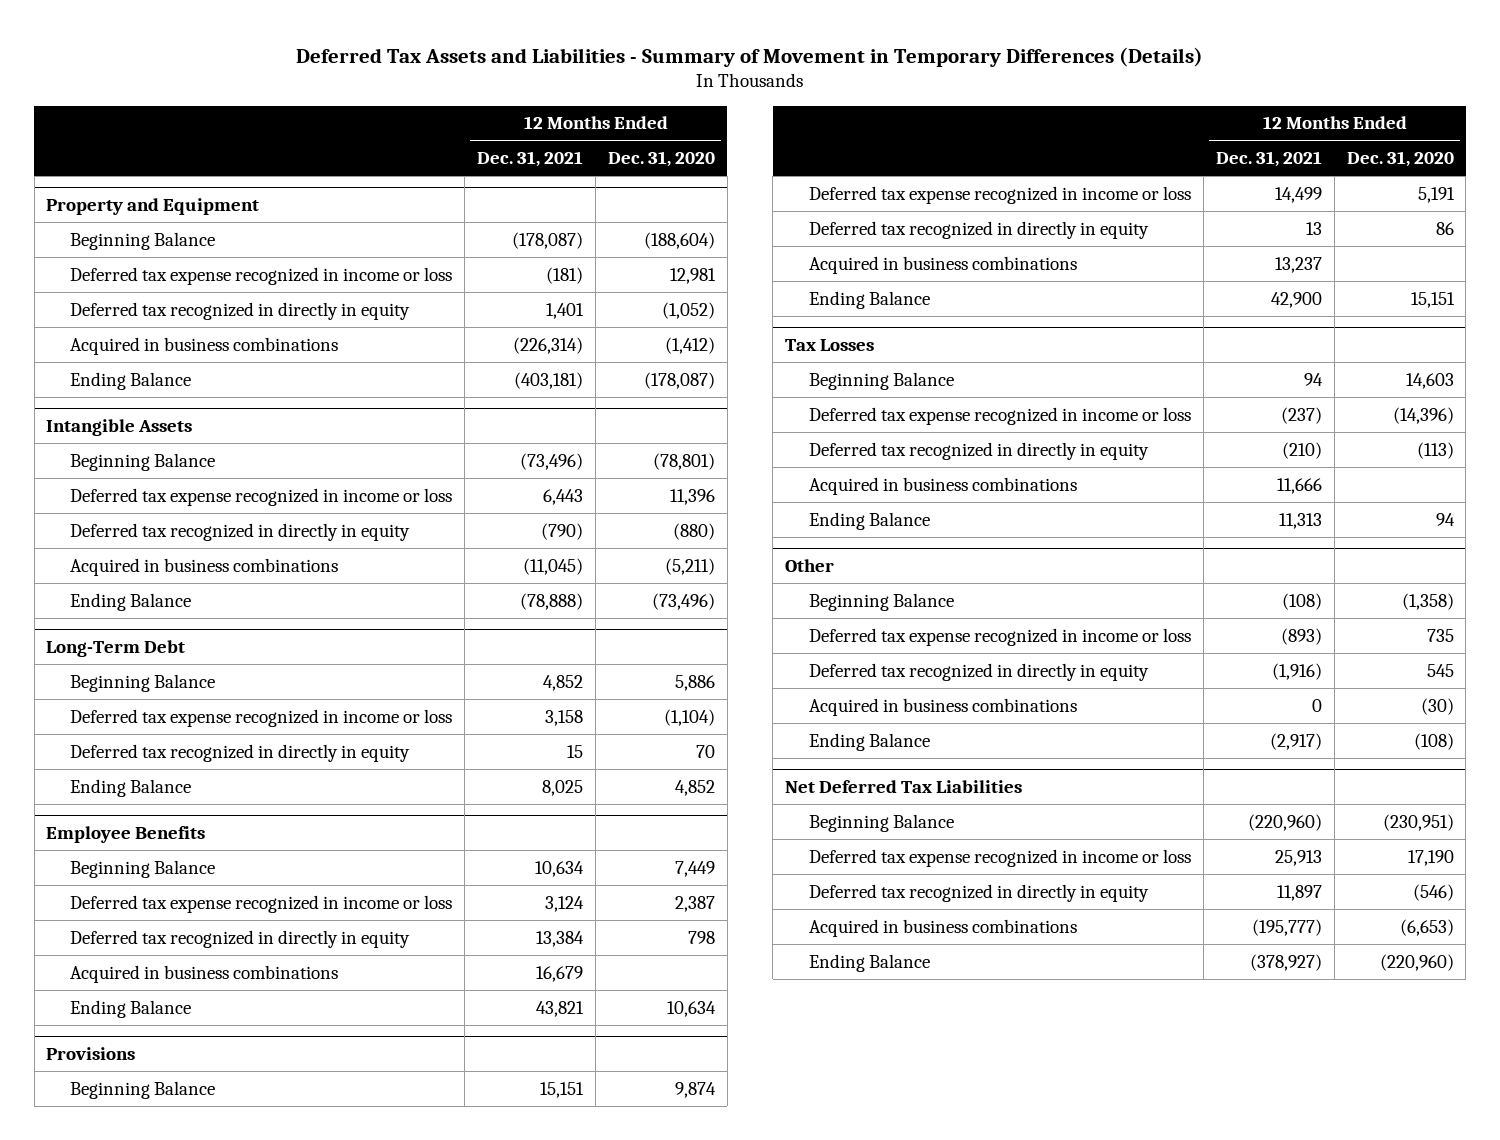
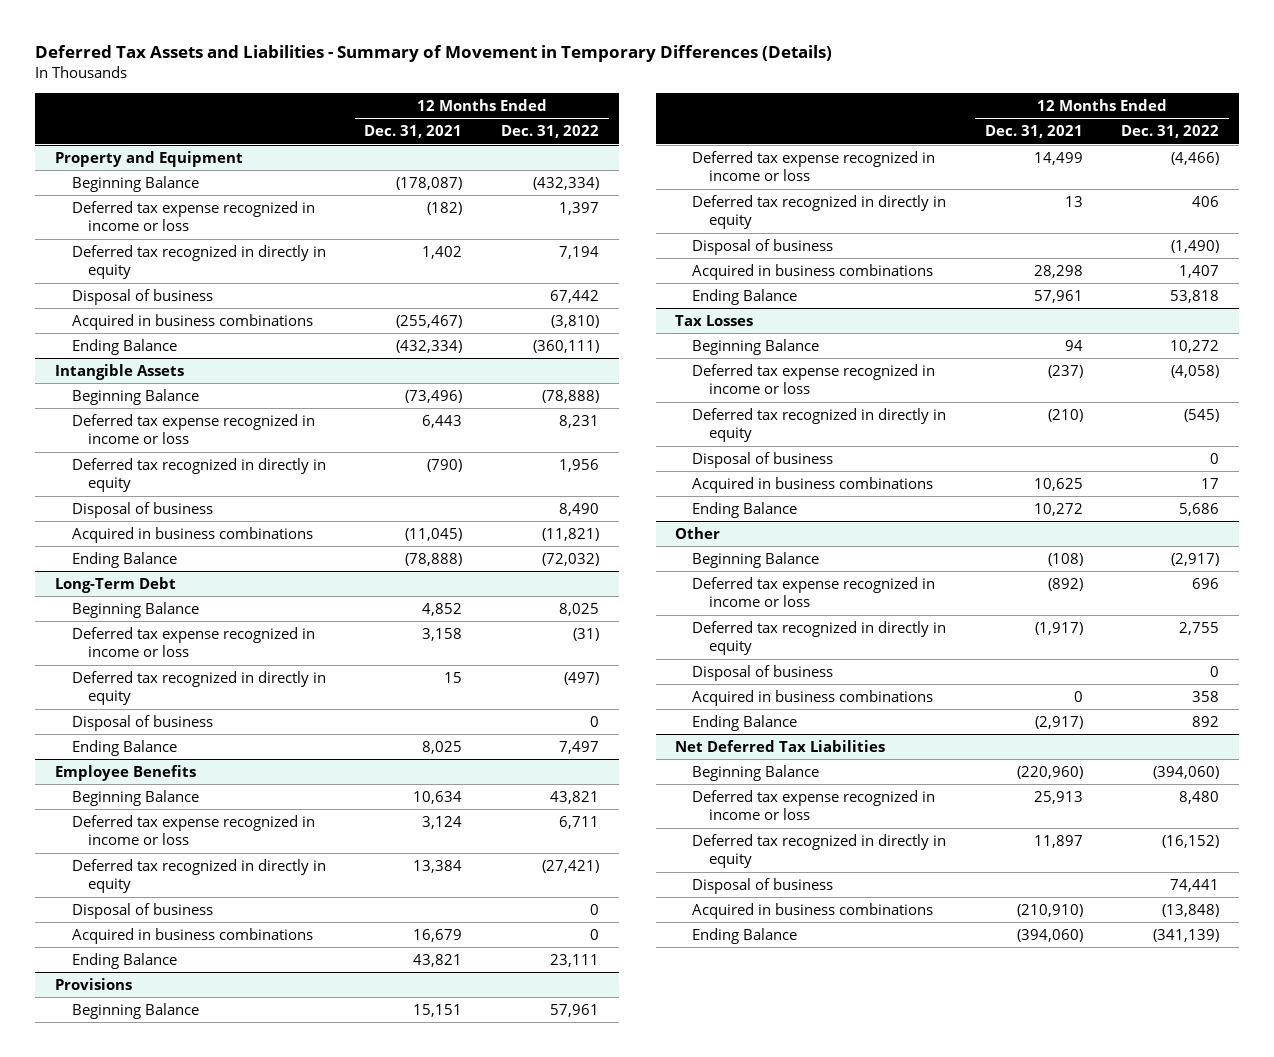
- | 12 Months Ended Dec. 31, 2021 | 12 Months Ended Dec. 31, 2020
+ | 12 Months Ended Dec. 31, 2021 | 12 Months Ended Dec. 31, 2022
@ Property and Equipment
- Deferred tax expense recognized in income or loss | (181) | 12,981
- Deferred tax recognized in directly in equity | 1,401 | (1,052)
- Acquired in business combinations | (226,314) | (1,412)
- Ending Balance | (403,181) | (178,087)
+ Deferred tax expense recognized in income or loss | (182) | 1,397
+ Deferred tax recognized in directly in equity | 1,402 | 7,194
+ Disposal of business | | 67,442
+ Acquired in business combinations | (255,467) | (3,810)
+ Ending Balance | (432,334) | (360,111)
@ Intangible Assets
+ Disposal of business | | 8,490
@ Long-Term Debt
+ Disposal of business | | 0
@ Employee Benefits
+ Disposal of business | | 0
@ Provisions
- Acquired in business combinations | 13,237 |
- Ending Balance | 42,900 | 15,151
+ Disposal of business | | (1,490)
+ Acquired in business combinations | 28,298 | 1,407
+ Ending Balance | 57,961 | 53,818
@ Tax Losses
- Acquired in business combinations | 11,666 |
- Ending Balance | 11,313 | 94
+ Disposal of business | | 0
+ Acquired in business combinations | 10,625 | 17
+ Ending Balance | 10,272 | 5,686
@ Other
- Deferred tax expense recognized in income or loss | (893) | 735
- Deferred tax recognized in directly in equity | (1,916) | 545
+ Deferred tax expense recognized in income or loss | (892) | 696
+ Deferred tax recognized in directly in equity | (1,917) | 2,755
+ Disposal of business | | 0
@ Net Deferred Tax Liabilities
- Acquired in business combinations | (195,777) | (6,653)
- Ending Balance | (378,927) | (220,960)
+ Disposal of business | | 74,441
+ Acquired in business combinations | (210,910) | (13,848)
+ Ending Balance | (394,060) | (341,139)

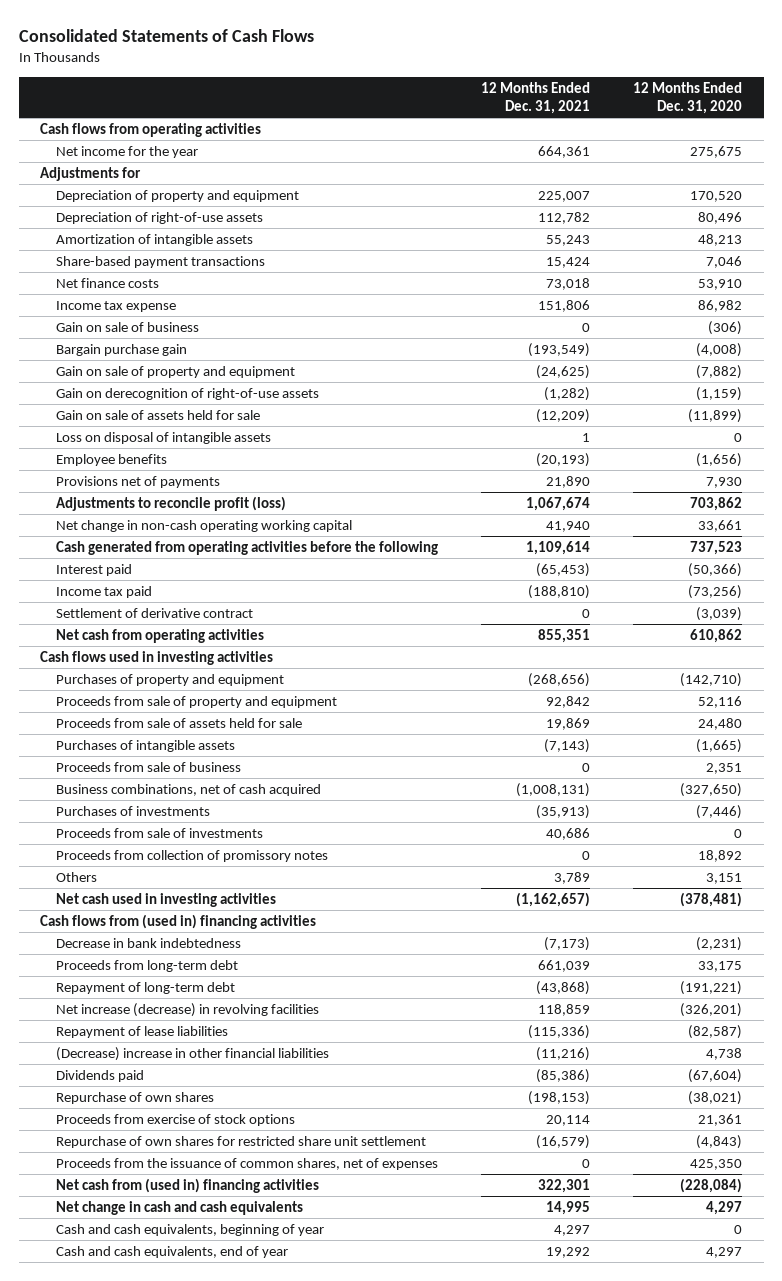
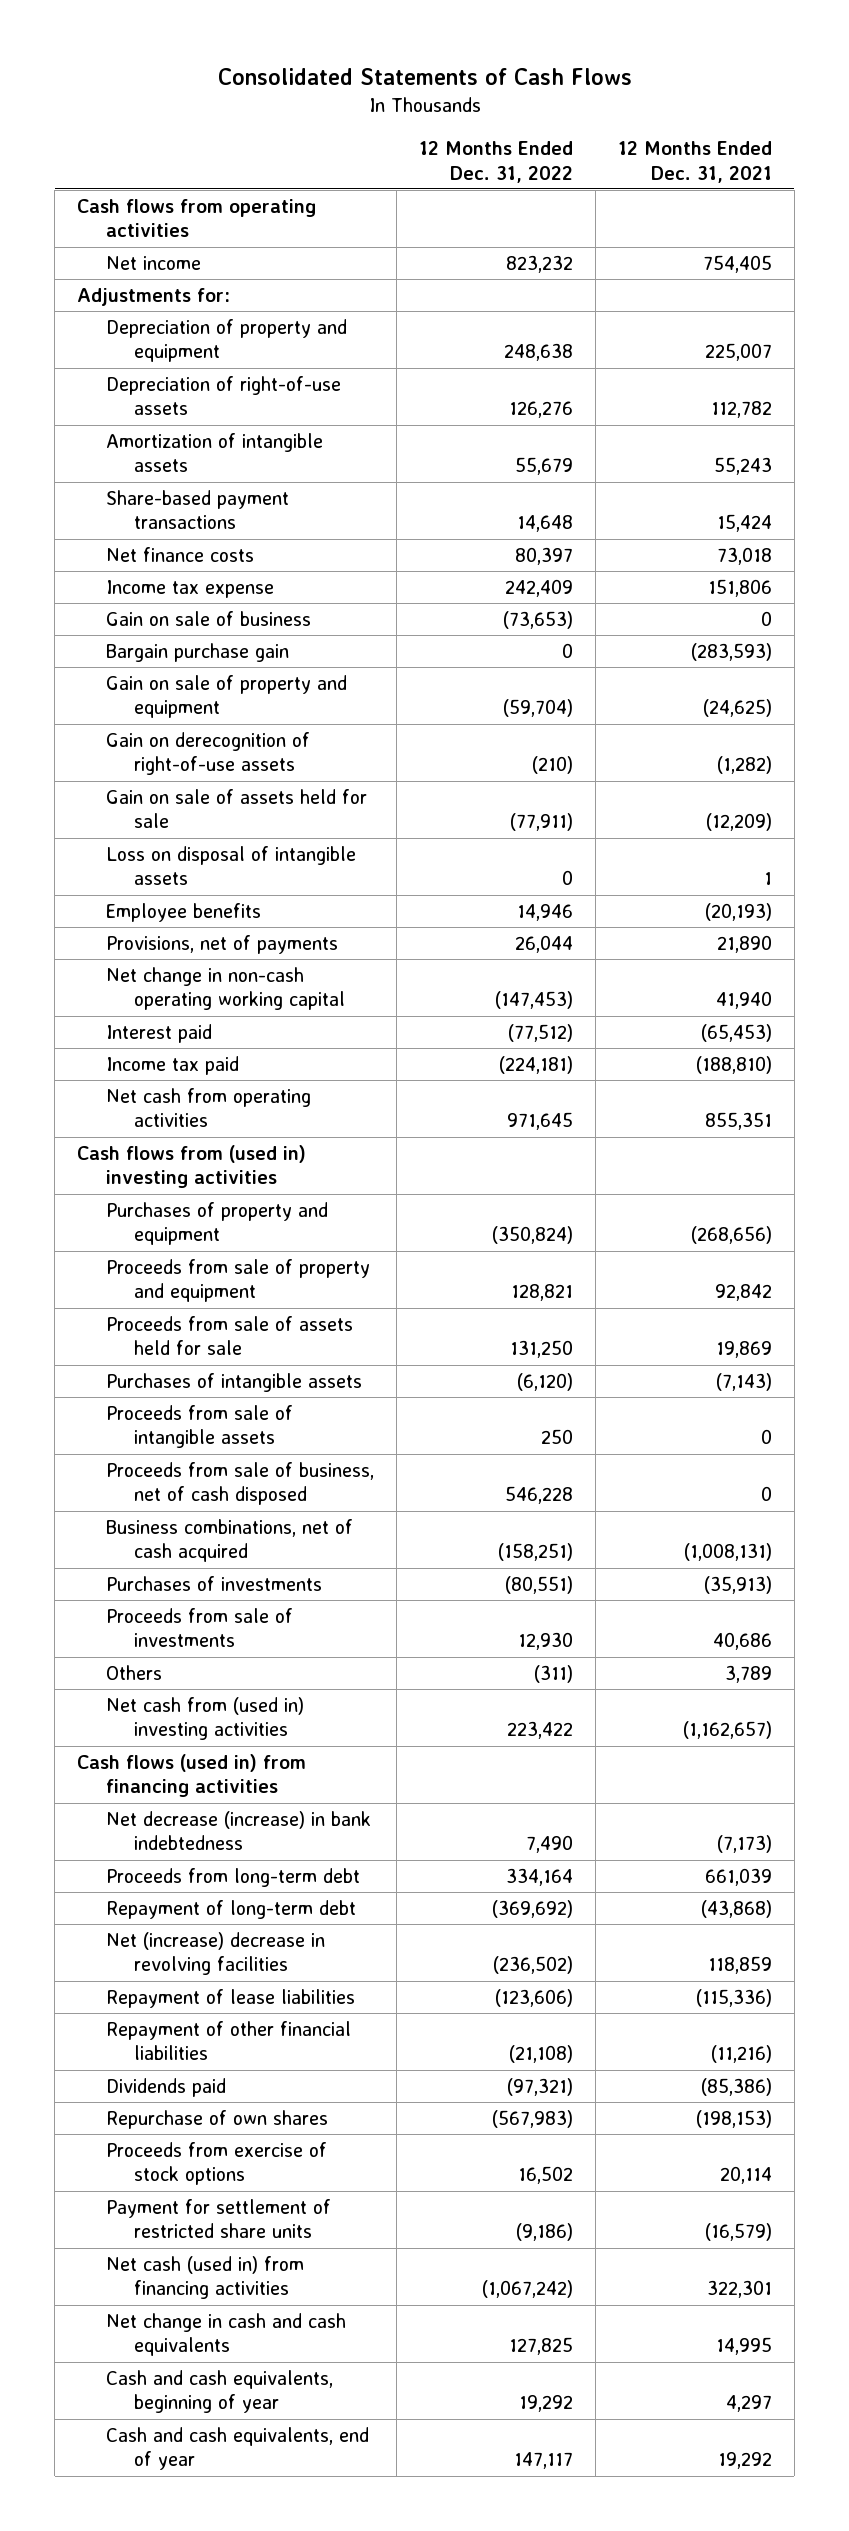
- | 12 Months Ended Dec. 31, 2021 | 12 Months Ended Dec. 31, 2020
+ | 12 Months Ended Dec. 31, 2022 | 12 Months Ended Dec. 31, 2021
- Net income for the year | 664,361 | 275,675
- Adjustments for
+ Net income | 823,232 | 754,405
+ Adjustments for:
- Bargain purchase gain | (193,549) | (4,008)
+ Bargain purchase gain | 0 | (283,593)
- Provisions net of payments | 21,890 | 7,930
- Adjustments to reconcile profit (loss) | 1,067,674 | 703,862
+ Provisions, net of payments | 26,044 | 21,890
- Cash generated from operating activities before the following | 1,109,614 | 737,523
- Settlement of derivative contract | 0 | (3,039)
- Cash flows used in investing activities
+ Cash flows from (used in) investing activities
- Proceeds from sale of business | 0 | 2,351
+ Proceeds from sale of intangible assets | 250 | 0
+ Proceeds from sale of business, net of cash disposed | 546,228 | 0
- Proceeds from collection of promissory notes | 0 | 18,892
- Net cash used in investing activities | (1,162,657) | (378,481)
- Cash flows from (used in) financing activities
- Decrease in bank indebtedness | (7,173) | (2,231)
+ Net cash from (used in) investing activities | 223,422 | (1,162,657)
+ Cash flows (used in) from financing activities
+ Net decrease (increase) in bank indebtedness | 7,490 | (7,173)
- Net increase (decrease) in revolving facilities | 118,859 | (326,201)
+ Net (increase) decrease in revolving facilities | (236,502) | 118,859
- (Decrease) increase in other financial liabilities | (11,216) | 4,738
+ Repayment of other financial liabilities | (21,108) | (11,216)
- Repurchase of own shares for restricted share unit settlement | (16,579) | (4,843)
- Proceeds from the issuance of common shares, net of expenses | 0 | 425,350
- Net cash from (used in) financing activities | 322,301 | (228,084)
+ Payment for settlement of restricted share units | (9,186) | (16,579)
+ Net cash (used in) from financing activities | (1,067,242) | 322,301

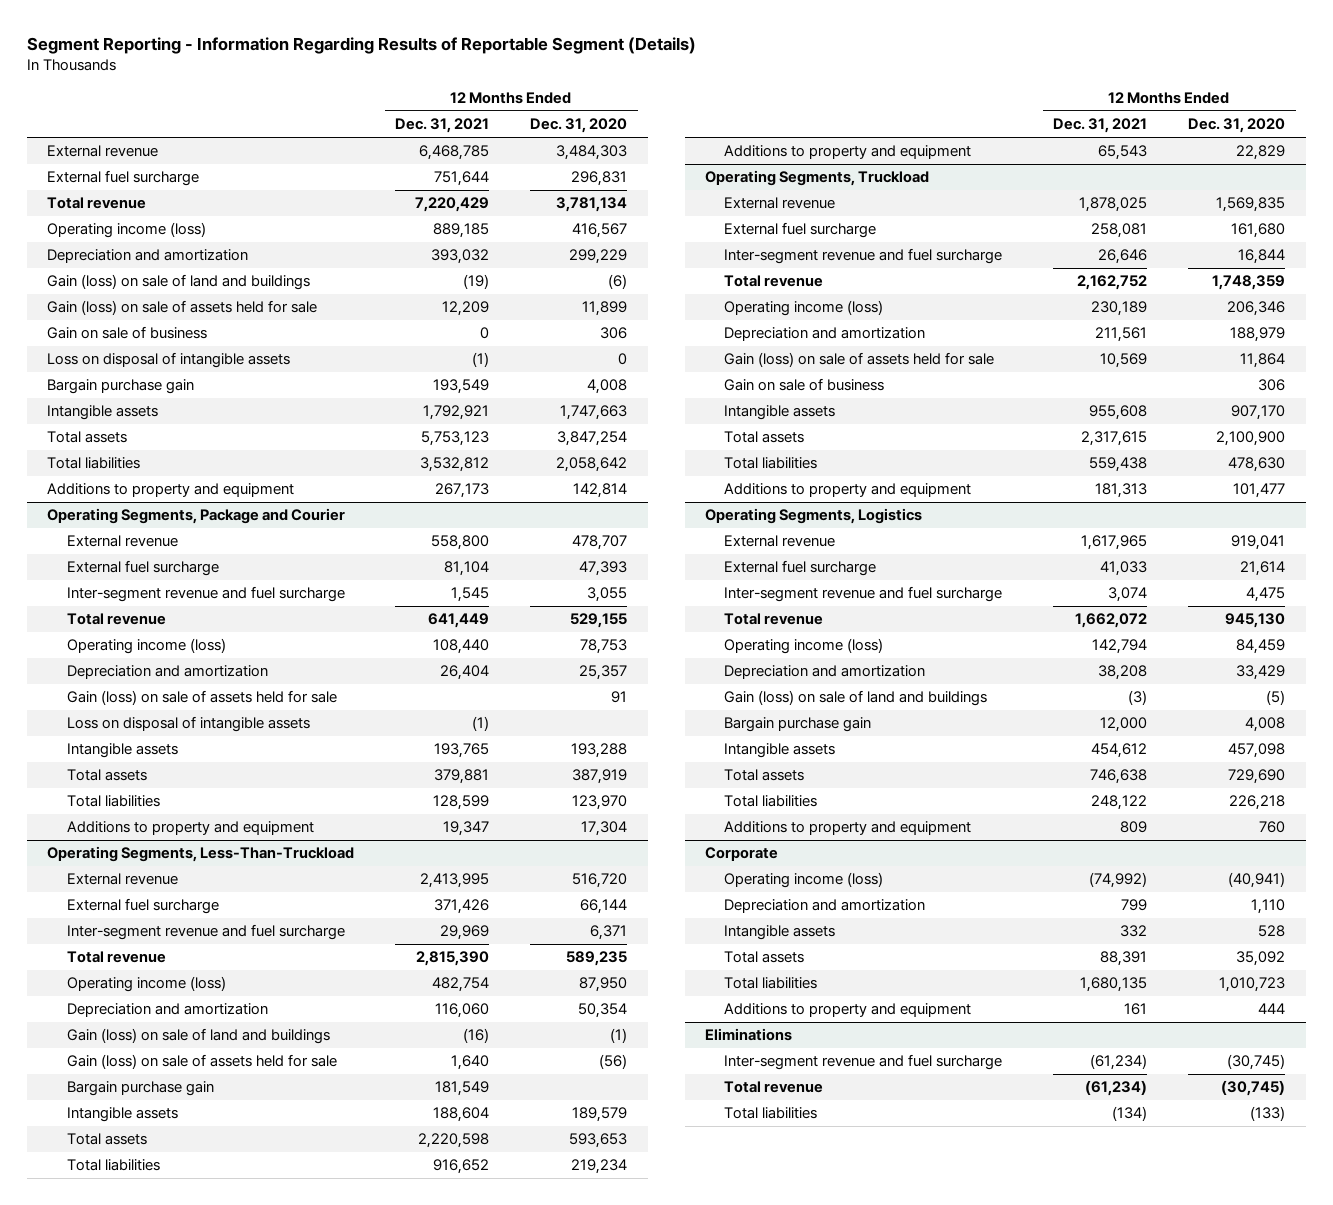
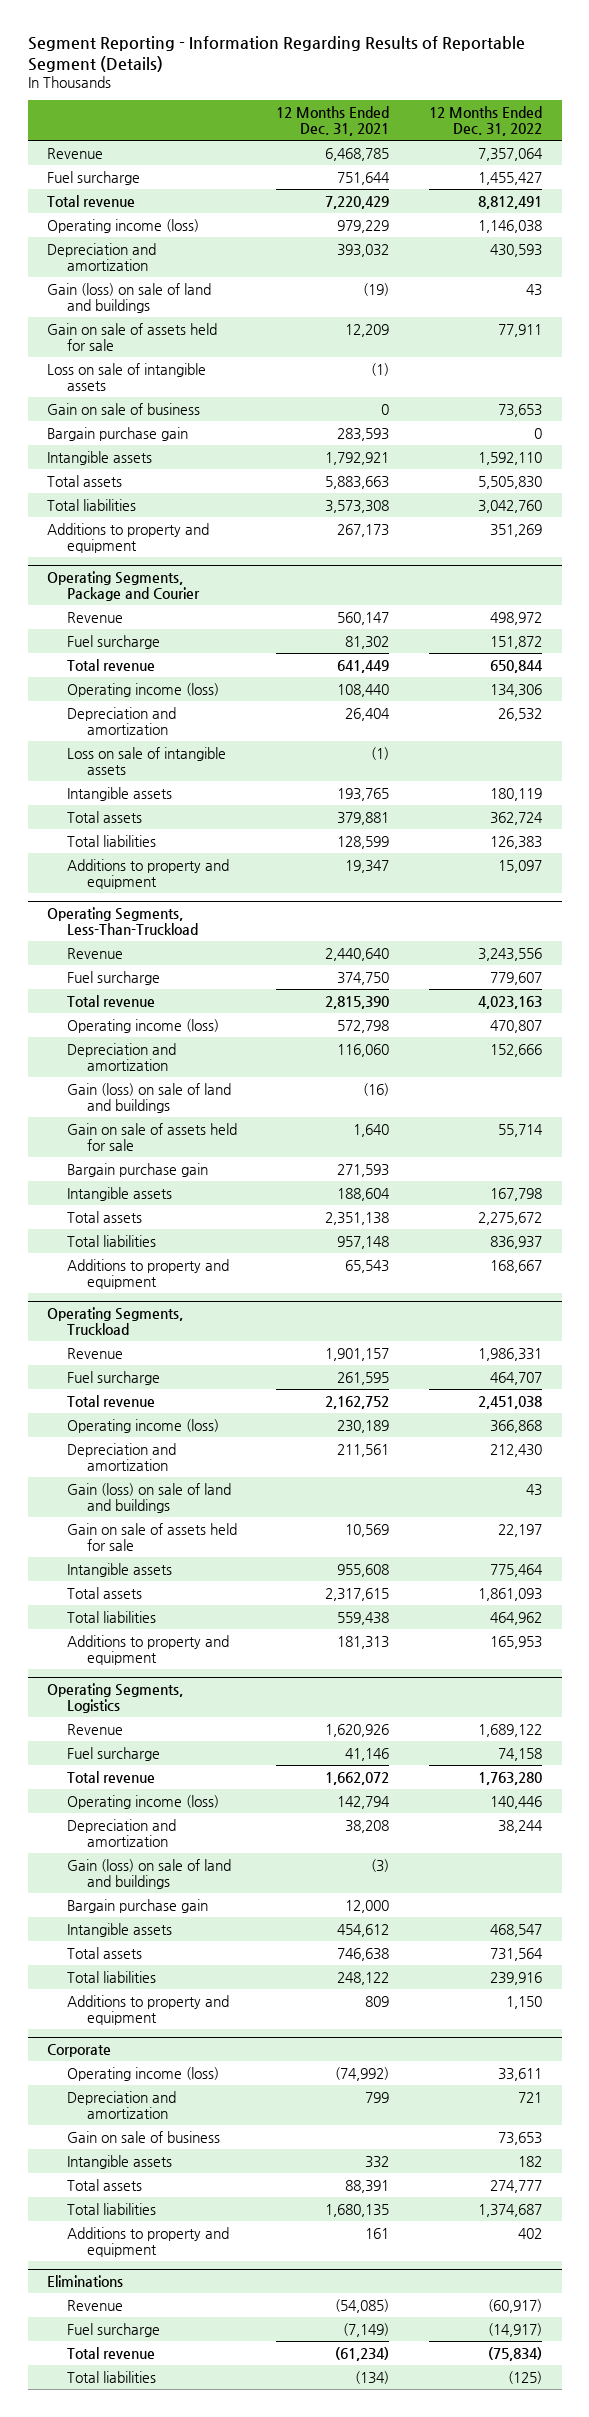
- | 12 Months Ended Dec. 31, 2021 | 12 Months Ended Dec. 31, 2020
+ | 12 Months Ended Dec. 31, 2021 | 12 Months Ended Dec. 31, 2022
- External revenue | 6,468,785 | 3,484,303
- External fuel surcharge | 751,644 | 296,831
+ Revenue | 6,468,785 | 7,357,064
+ Fuel surcharge | 751,644 | 1,455,427
- Operating income (loss) | 889,185 | 416,567
+ Operating income (loss) | 979,229 | 1,146,038
- Gain (loss) on sale of assets held for sale | 12,209 | 11,899
+ Gain on sale of assets held for sale | 12,209 | 77,911
+ Loss on sale of intangible assets | (1) |
- Loss on disposal of intangible assets | (1) | 0
- Bargain purchase gain | 193,549 | 4,008
+ Bargain purchase gain | 283,593 | 0
- Total assets | 5,753,123 | 3,847,254
- Total liabilities | 3,532,812 | 2,058,642
+ Total assets | 5,883,663 | 5,505,830
+ Total liabilities | 3,573,308 | 3,042,760
@ Operating Segments, Package and Courier
- External revenue | 558,800 | 478,707
- External fuel surcharge | 81,104 | 47,393
- Inter-segment revenue and fuel surcharge | 1,545 | 3,055
+ Revenue | 560,147 | 498,972
+ Fuel surcharge | 81,302 | 151,872
- Gain (loss) on sale of assets held for sale | | 91
- Loss on disposal of intangible assets | (1) |
+ Loss on sale of intangible assets | (1) |
@ Operating Segments, Less-Than-Truckload
- External revenue | 2,413,995 | 516,720
- External fuel surcharge | 371,426 | 66,144
- Inter-segment revenue and fuel surcharge | 29,969 | 6,371
+ Revenue | 2,440,640 | 3,243,556
+ Fuel surcharge | 374,750 | 779,607
- Operating income (loss) | 482,754 | 87,950
+ Operating income (loss) | 572,798 | 470,807
- Gain (loss) on sale of assets held for sale | 1,640 | (56)
- Bargain purchase gain | 181,549 |
+ Gain on sale of assets held for sale | 1,640 | 55,714
+ Bargain purchase gain | 271,593 |
- Total assets | 2,220,598 | 593,653
- Total liabilities | 916,652 | 219,234
+ Total assets | 2,351,138 | 2,275,672
+ Total liabilities | 957,148 | 836,937
@ Operating Segments, Truckload
- External revenue | 1,878,025 | 1,569,835
- External fuel surcharge | 258,081 | 161,680
- Inter-segment revenue and fuel surcharge | 26,646 | 16,844
+ Revenue | 1,901,157 | 1,986,331
+ Fuel surcharge | 261,595 | 464,707
- Gain (loss) on sale of assets held for sale | 10,569 | 11,864
- Gain on sale of business | | 306
+ Gain (loss) on sale of land and buildings | | 43
+ Gain on sale of assets held for sale | 10,569 | 22,197
@ Operating Segments, Logistics
- External revenue | 1,617,965 | 919,041
- External fuel surcharge | 41,033 | 21,614
- Inter-segment revenue and fuel surcharge | 3,074 | 4,475
+ Revenue | 1,620,926 | 1,689,122
+ Fuel surcharge | 41,146 | 74,158
@ Corporate
+ Gain on sale of business | | 73,653
@ Eliminations
- Inter-segment revenue and fuel surcharge | (61,234) | (30,745)
+ Revenue | (54,085) | (60,917)
+ Fuel surcharge | (7,149) | (14,917)

